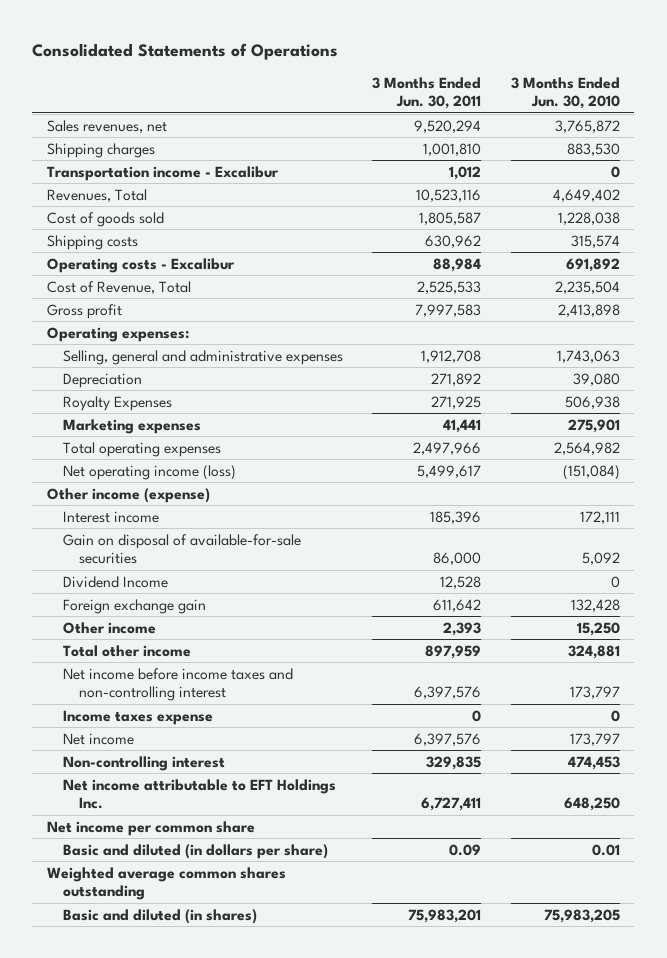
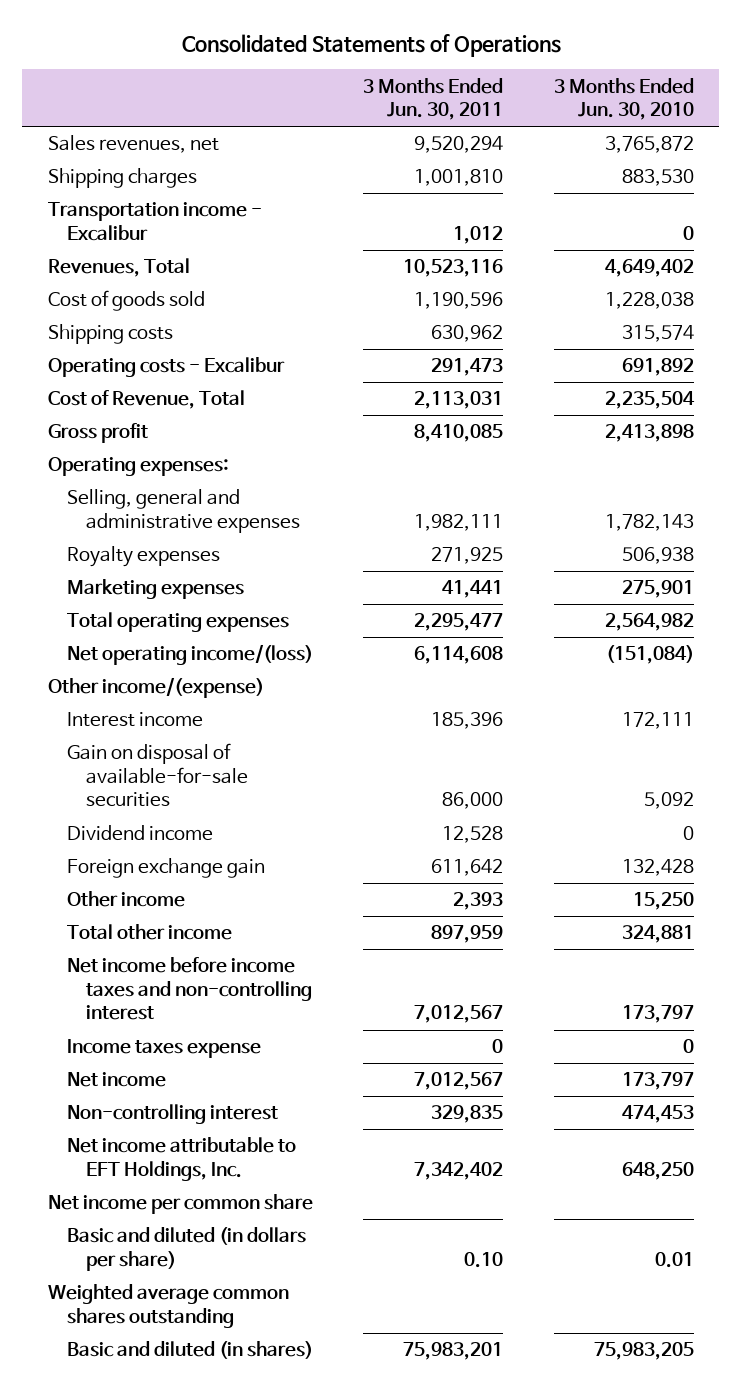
- Cost of goods sold | 1,805,587 | 1,228,038
+ Cost of goods sold | 1,190,596 | 1,228,038
- Operating costs - Excalibur | 88,984 | 691,892
- Cost of Revenue, Total | 2,525,533 | 2,235,504
- Gross profit | 7,997,583 | 2,413,898
+ Operating costs - Excalibur | 291,473 | 691,892
+ Cost of Revenue, Total | 2,113,031 | 2,235,504
+ Gross profit | 8,410,085 | 2,413,898
- Selling, general and administrative expenses | 1,912,708 | 1,743,063
- Depreciation | 271,892 | 39,080
- Royalty Expenses | 271,925 | 506,938
+ Selling, general and administrative expenses | 1,982,111 | 1,782,143
+ Royalty expenses | 271,925 | 506,938
- Total operating expenses | 2,497,966 | 2,564,982
- Net operating income (loss) | 5,499,617 | (151,084)
- Other income (expense)
+ Total operating expenses | 2,295,477 | 2,564,982
+ Net operating income/(loss) | 6,114,608 | (151,084)
+ Other income/(expense)
- Dividend Income | 12,528 | 0
+ Dividend income | 12,528 | 0
- Net income before income taxes and non-controlling interest | 6,397,576 | 173,797
+ Net income before income taxes and non-controlling interest | 7,012,567 | 173,797
- Net income | 6,397,576 | 173,797
+ Net income | 7,012,567 | 173,797
- Net income attributable to EFT Holdings Inc. | 6,727,411 | 648,250
+ Net income attributable to EFT Holdings, Inc. | 7,342,402 | 648,250
- Basic and diluted (in dollars per share) | 0.09 | 0.01
+ Basic and diluted (in dollars per share) | 0.10 | 0.01

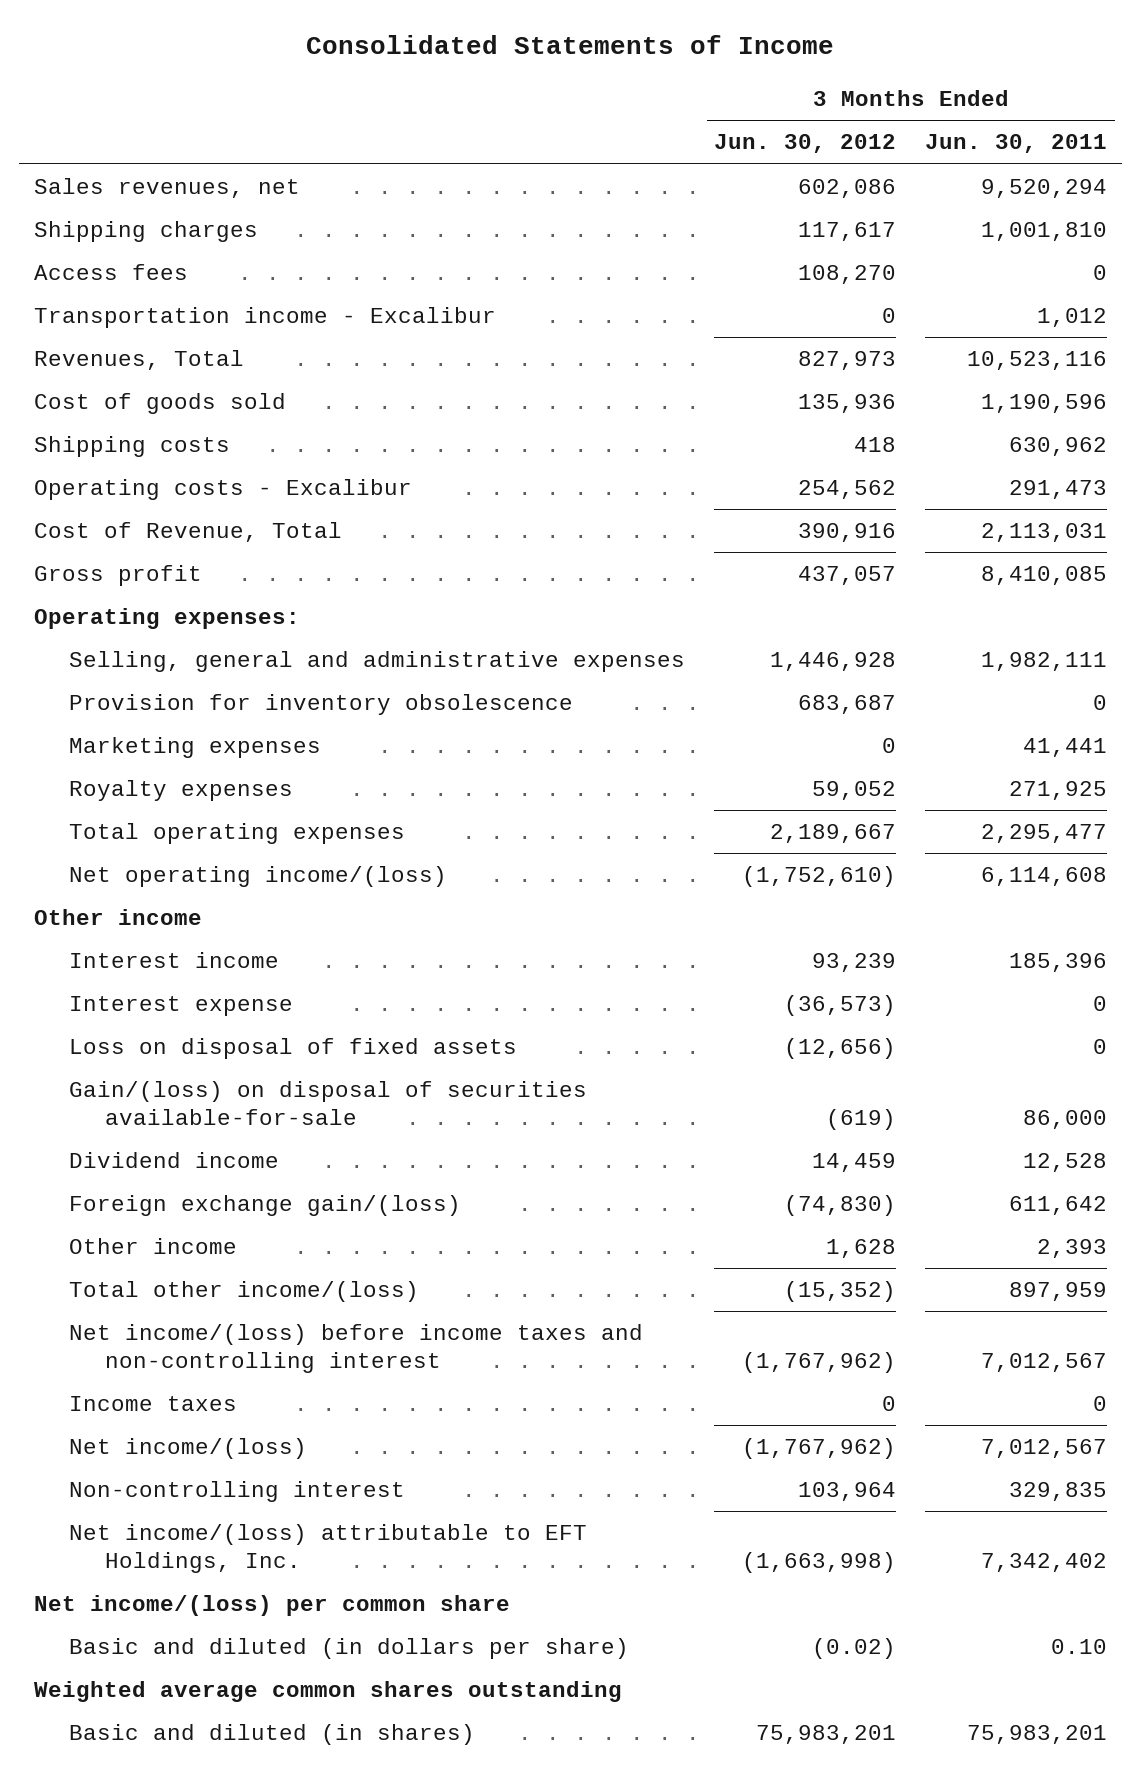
- Consolidated Statements of Operations
+ Consolidated Statements of Income
- | 3 Months Ended Jun. 30, 2011 | 3 Months Ended Jun. 30, 2010
+ | 3 Months Ended Jun. 30, 2012 | 3 Months Ended Jun. 30, 2011
+ Access fees | 108,270 | 0
+ Provision for inventory obsolescence | 683,687 | 0
moved down: Royalty expenses | 59,052 | 271,925
- Other income/(expense)
+ Other income
- Gain on disposal of available-for-sale securities | 86,000 | 5,092
+ Interest expense | (36,573) | 0
+ Loss on disposal of fixed assets | (12,656) | 0
+ Gain/(loss) on disposal of securities available-for-sale | (619) | 86,000
- Foreign exchange gain | 611,642 | 132,428
+ Foreign exchange gain/(loss) | (74,830) | 611,642
- Total other income | 897,959 | 324,881
- Net income before income taxes and non-controlling interest | 7,012,567 | 173,797
- Income taxes expense | 0 | 0
- Net income | 7,012,567 | 173,797
+ Total other income/(loss) | (15,352) | 897,959
+ Net income/(loss) before income taxes and non-controlling interest | (1,767,962) | 7,012,567
+ Income taxes | 0 | 0
+ Net income/(loss) | (1,767,962) | 7,012,567
- Net income attributable to EFT Holdings, Inc. | 7,342,402 | 648,250
- Net income per common share
+ Net income/(loss) attributable to EFT Holdings, Inc. | (1,663,998) | 7,342,402
+ Net income/(loss) per common share

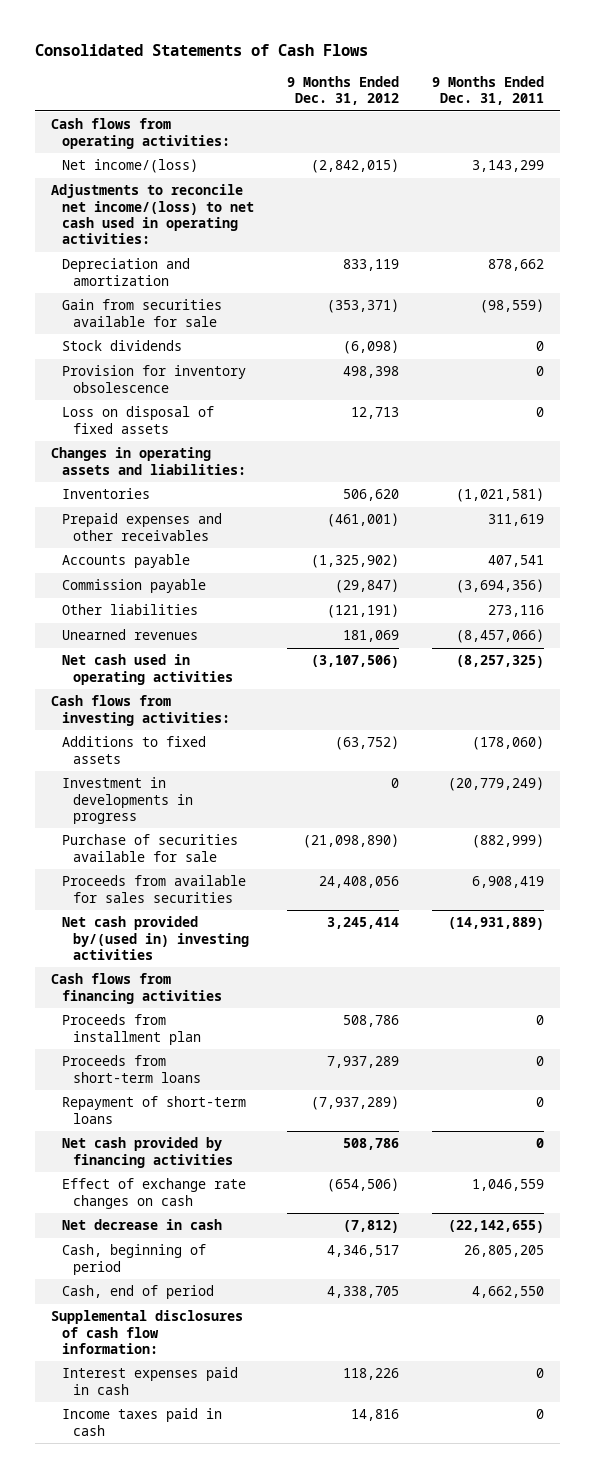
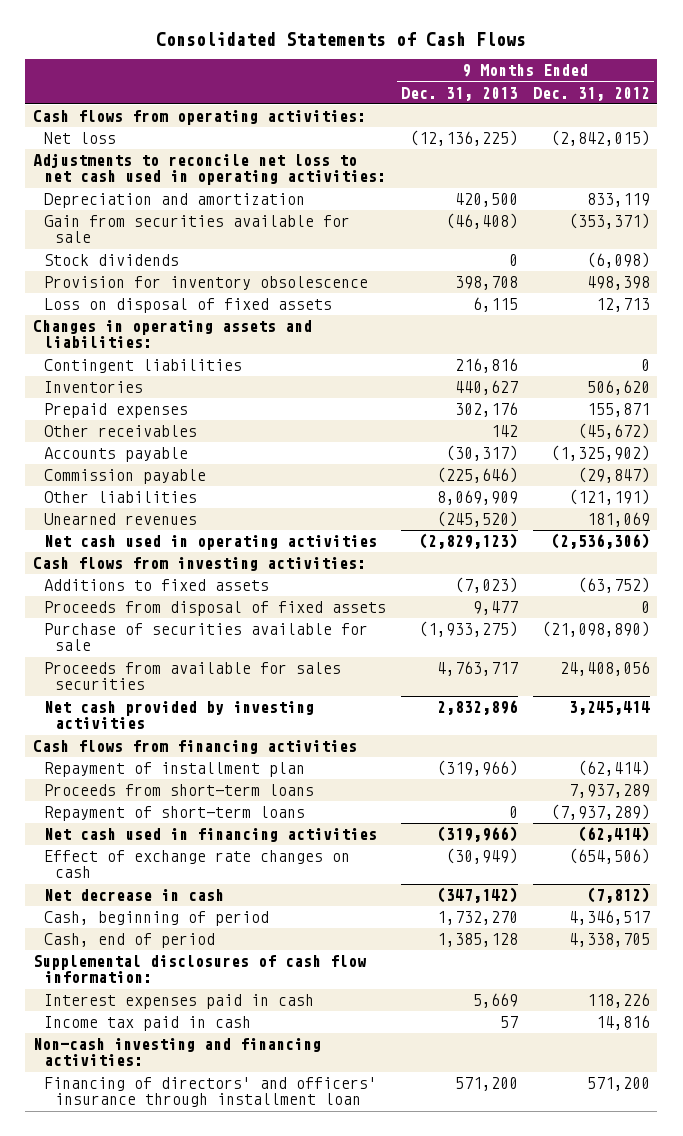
- | 9 Months Ended Dec. 31, 2012 | 9 Months Ended Dec. 31, 2011
+ | 9 Months Ended Dec. 31, 2013 | 9 Months Ended Dec. 31, 2012
- Net income/(loss) | (2,842,015) | 3,143,299
- Adjustments to reconcile net income/(loss) to net cash used in operating activities:
+ Net loss | (12,136,225) | (2,842,015)
+ Adjustments to reconcile net loss to net cash used in operating activities:
+ Contingent liabilities | 216,816 | 0
- Prepaid expenses and other receivables | (461,001) | 311,619
+ Prepaid expenses | 302,176 | 155,871
+ Other receivables | 142 | (45,672)
- Net cash used in operating activities | (3,107,506) | (8,257,325)
+ Net cash used in operating activities | (2,829,123) | (2,536,306)
- Investment in developments in progress | 0 | (20,779,249)
+ Proceeds from disposal of fixed assets | 9,477 | 0
- Net cash provided by/(used in) investing activities | 3,245,414 | (14,931,889)
+ Net cash provided by investing activities | 2,832,896 | 3,245,414
- Proceeds from installment plan | 508,786 | 0
+ Repayment of installment plan | (319,966) | (62,414)
- Net cash provided by financing activities | 508,786 | 0
+ Net cash used in financing activities | (319,966) | (62,414)
- Income taxes paid in cash | 14,816 | 0
+ Income tax paid in cash | 57 | 14,816
+ Non-cash investing and financing activities:
+ Financing of directors' and officers' insurance through installment loan | 571,200 | 571,200

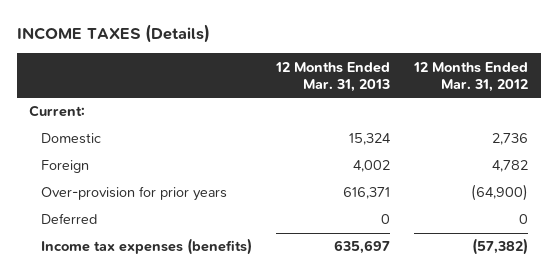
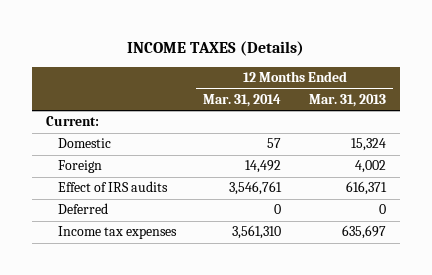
- | 12 Months Ended Mar. 31, 2013 | 12 Months Ended Mar. 31, 2012
+ | 12 Months Ended Mar. 31, 2014 | 12 Months Ended Mar. 31, 2013
- Over-provision for prior years | 616,371 | (64,900)
+ Effect of IRS audits | 3,546,761 | 616,371
- Income tax expenses (benefits) | 635,697 | (57,382)
+ Income tax expenses | 3,561,310 | 635,697

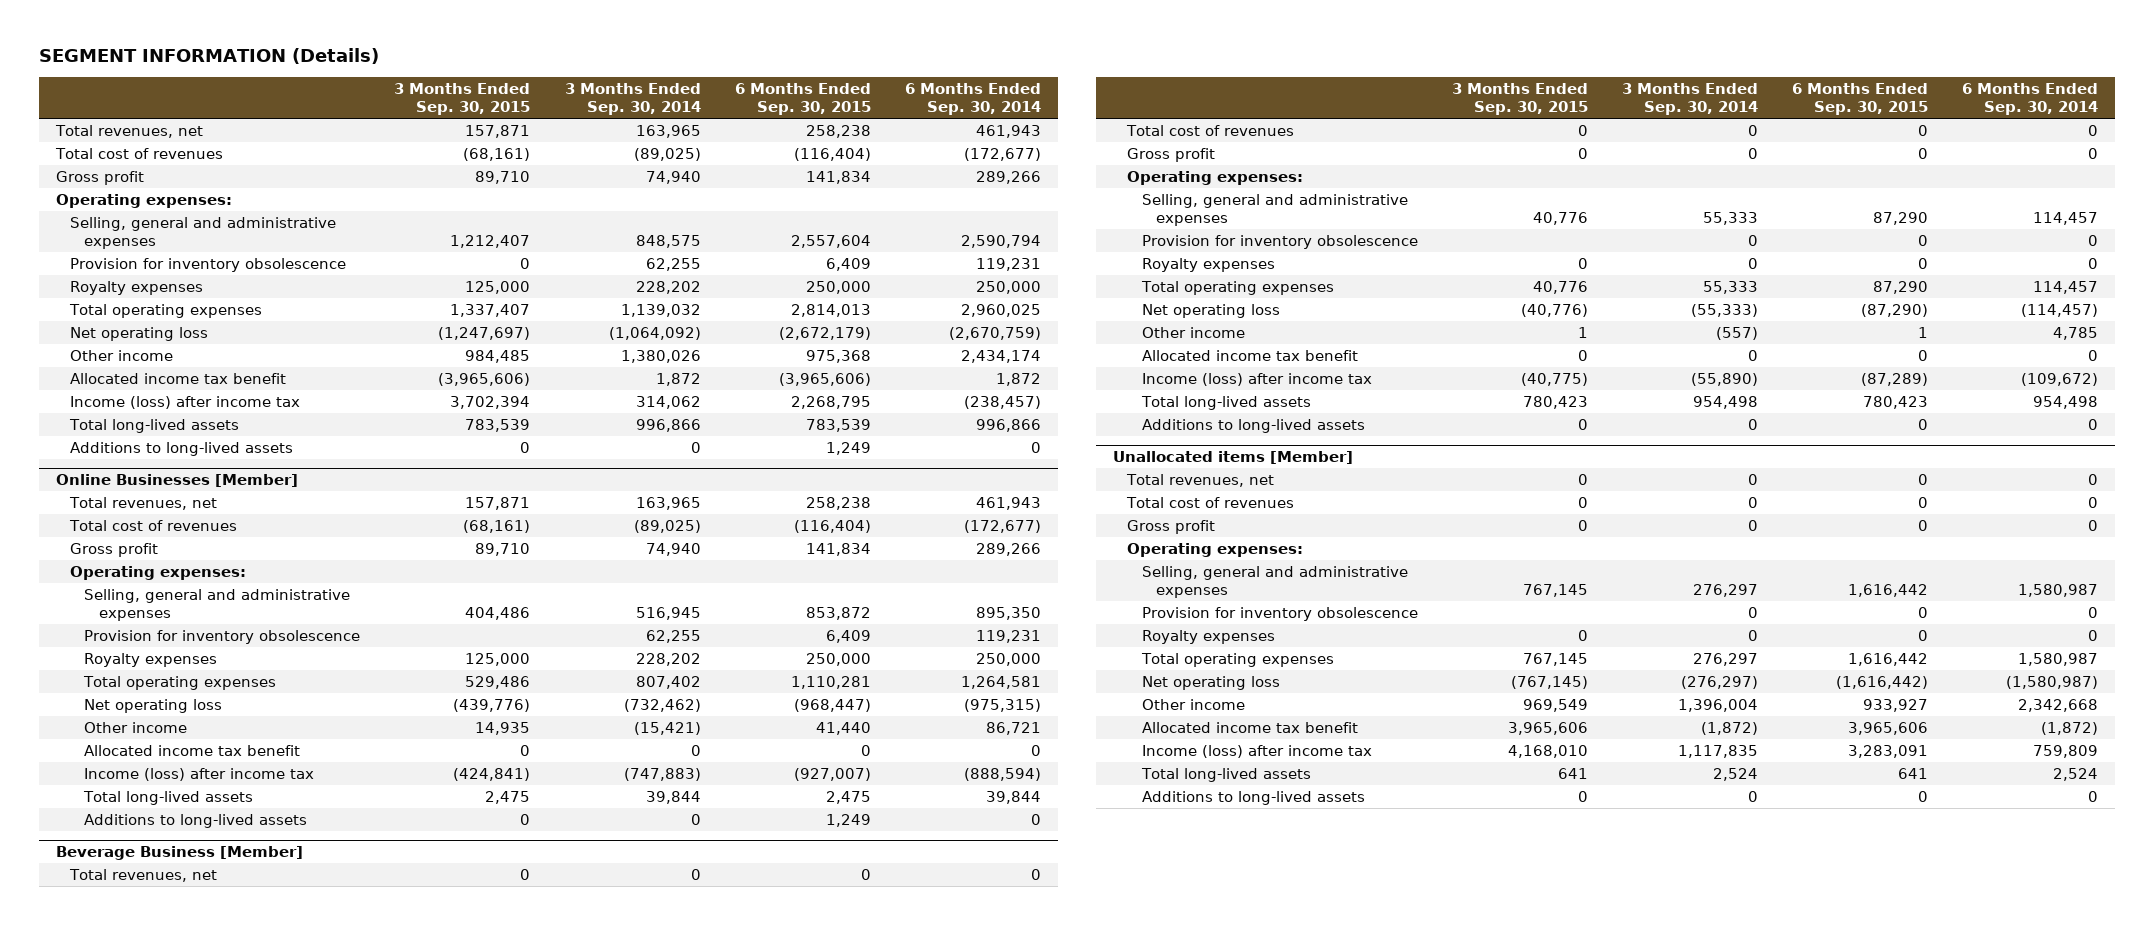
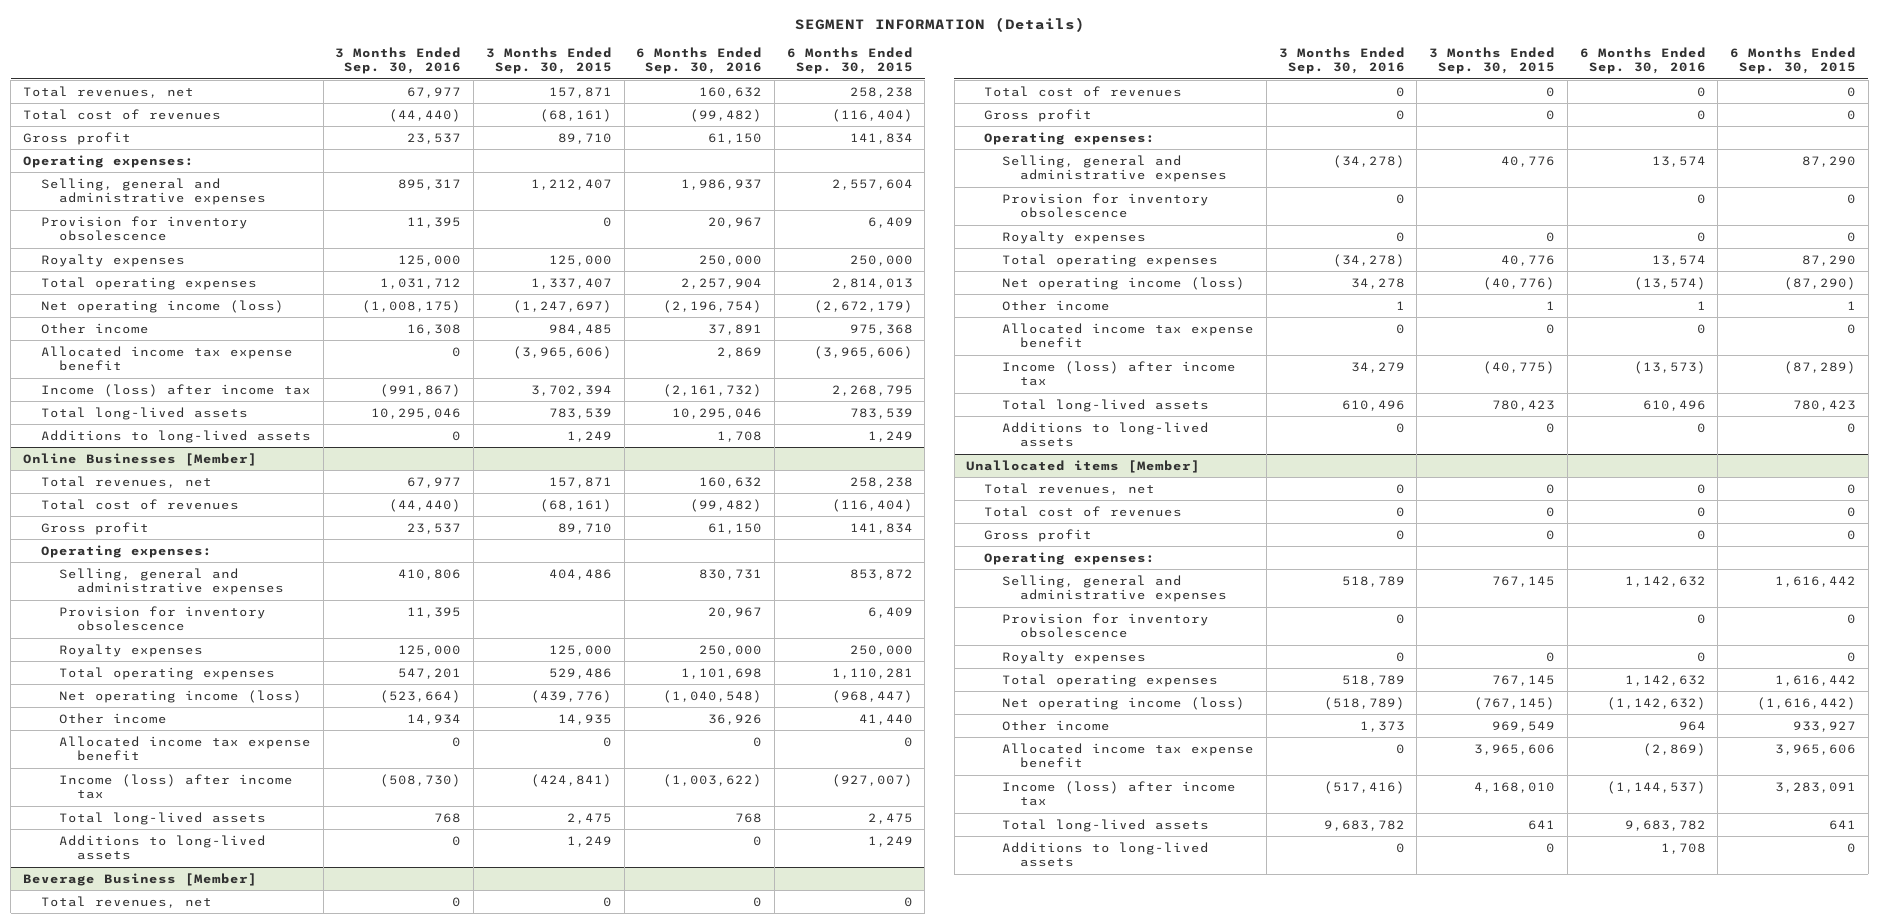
- | 3 Months Ended Sep. 30, 2015 | 3 Months Ended Sep. 30, 2014 | 6 Months Ended Sep. 30, 2015 | 6 Months Ended Sep. 30, 2014
+ | 3 Months Ended Sep. 30, 2016 | 3 Months Ended Sep. 30, 2015 | 6 Months Ended Sep. 30, 2016 | 6 Months Ended Sep. 30, 2015
- Net operating loss | (1,247,697) | (1,064,092) | (2,672,179) | (2,670,759)
+ Net operating income (loss) | (1,008,175) | (1,247,697) | (2,196,754) | (2,672,179)
- Allocated income tax benefit | (3,965,606) | 1,872 | (3,965,606) | 1,872
+ Allocated income tax expense benefit | 0 | (3,965,606) | 2,869 | (3,965,606)
- Additions to long-lived assets | 0 | 0 | 1,249 | 0
+ Additions to long-lived assets | 0 | 1,249 | 1,708 | 1,249
@ Online Businesses [Member]
- Net operating loss | (439,776) | (732,462) | (968,447) | (975,315)
+ Net operating income (loss) | (523,664) | (439,776) | (1,040,548) | (968,447)
- Allocated income tax benefit | 0 | 0 | 0 | 0
+ Allocated income tax expense benefit | 0 | 0 | 0 | 0
- Additions to long-lived assets | 0 | 0 | 1,249 | 0
+ Additions to long-lived assets | 0 | 1,249 | 0 | 1,249
@ Beverage Business [Member]
- Net operating loss | (40,776) | (55,333) | (87,290) | (114,457)
+ Net operating income (loss) | 34,278 | (40,776) | (13,574) | (87,290)
- Allocated income tax benefit | 0 | 0 | 0 | 0
+ Allocated income tax expense benefit | 0 | 0 | 0 | 0
@ Unallocated items [Member]
- Net operating loss | (767,145) | (276,297) | (1,616,442) | (1,580,987)
+ Net operating income (loss) | (518,789) | (767,145) | (1,142,632) | (1,616,442)
- Allocated income tax benefit | 3,965,606 | (1,872) | 3,965,606 | (1,872)
+ Allocated income tax expense benefit | 0 | 3,965,606 | (2,869) | 3,965,606

